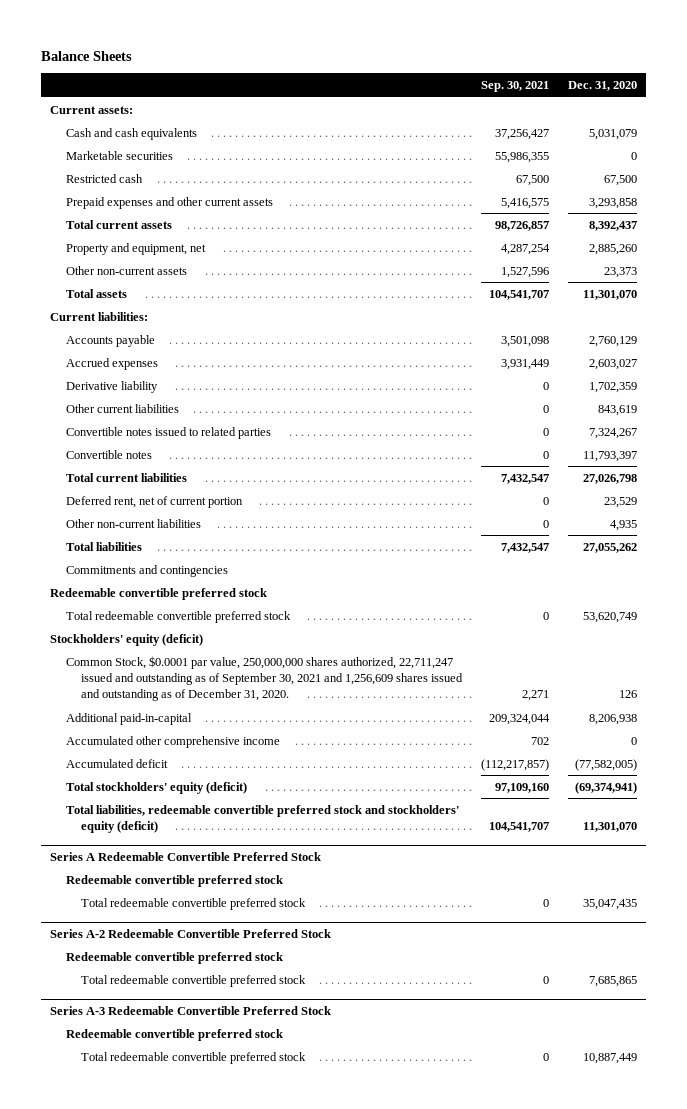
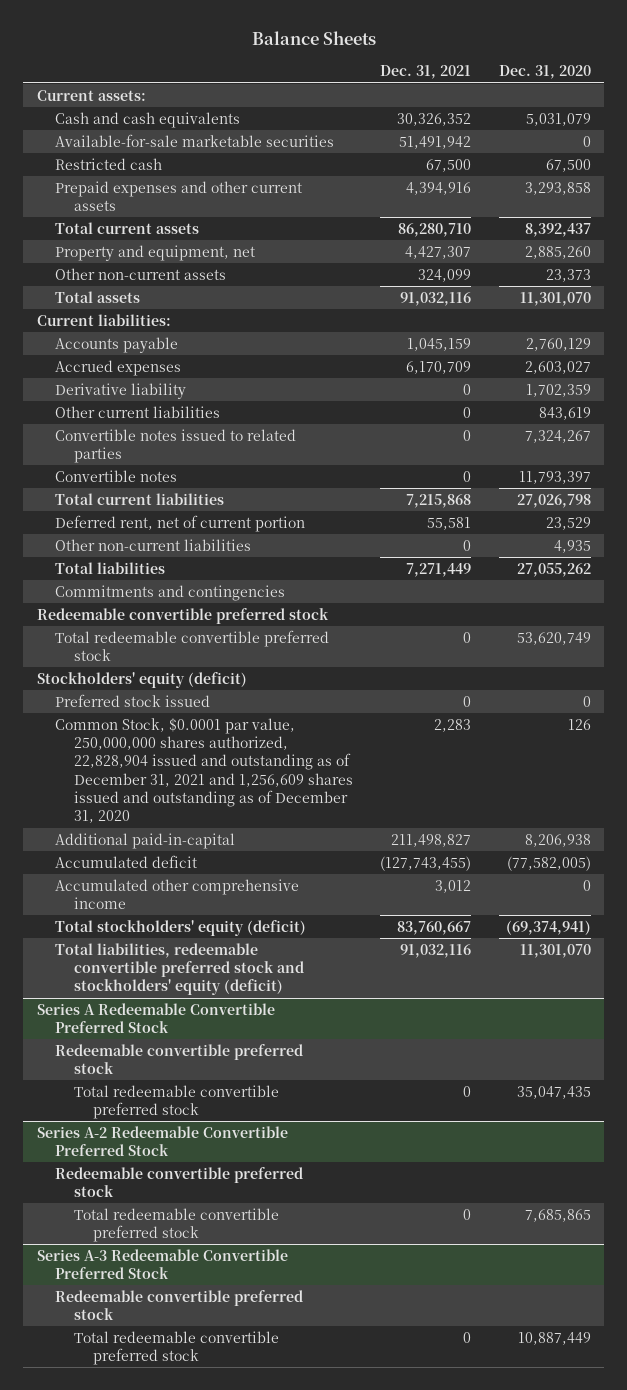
- | Sep. 30, 2021 | Dec. 31, 2020
+ | Dec. 31, 2021 | Dec. 31, 2020
- Marketable securities | 55,986,355 | 0
+ Available-for-sale marketable securities | 51,491,942 | 0
- Common Stock, $0.0001 par value, 250,000,000 shares authorized, 22,711,247 issued and outstanding as of September 30, 2021 and 1,256,609 shares issued and outstanding as of December 31, 2020. | 2,271 | 126
+ Preferred stock issued | 0 | 0
+ Common Stock, $0.0001 par value, 250,000,000 shares authorized, 22,828,904 issued and outstanding as of December 31, 2021 and 1,256,609 shares issued and outstanding as of December 31, 2020 | 2,283 | 126
moved down: Accumulated other comprehensive income | 3,012 | 0

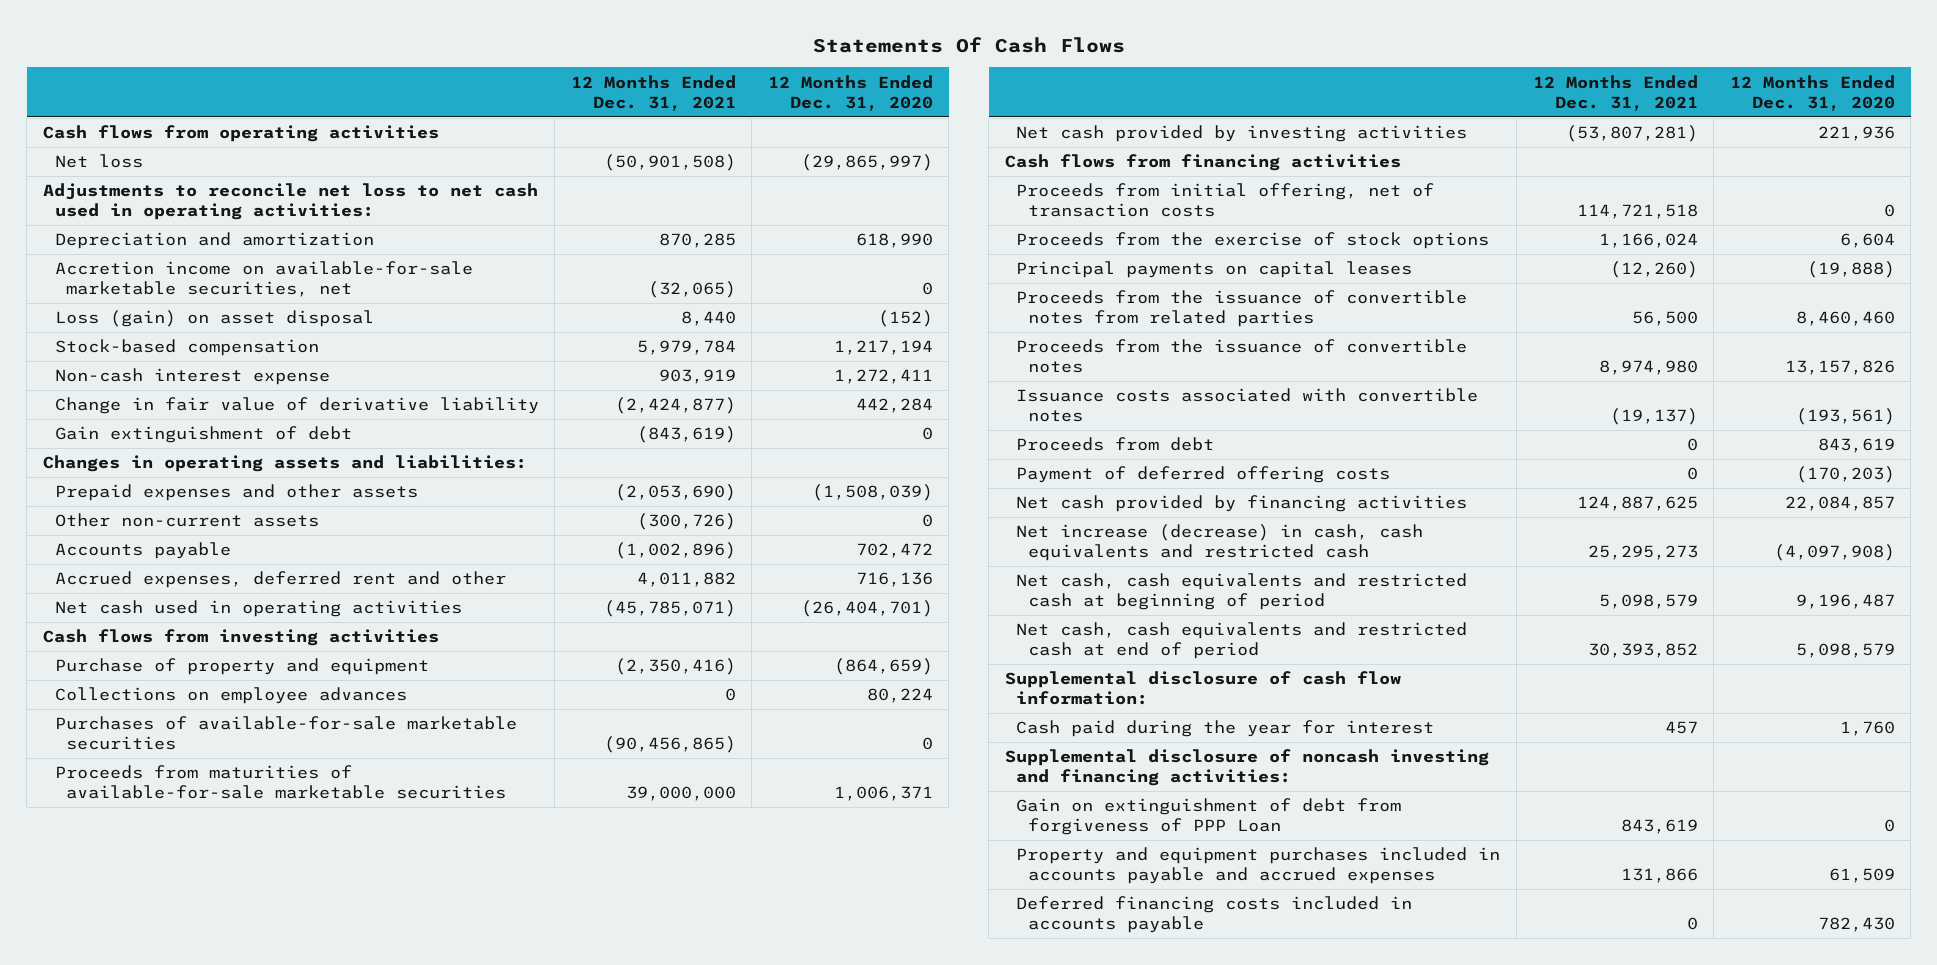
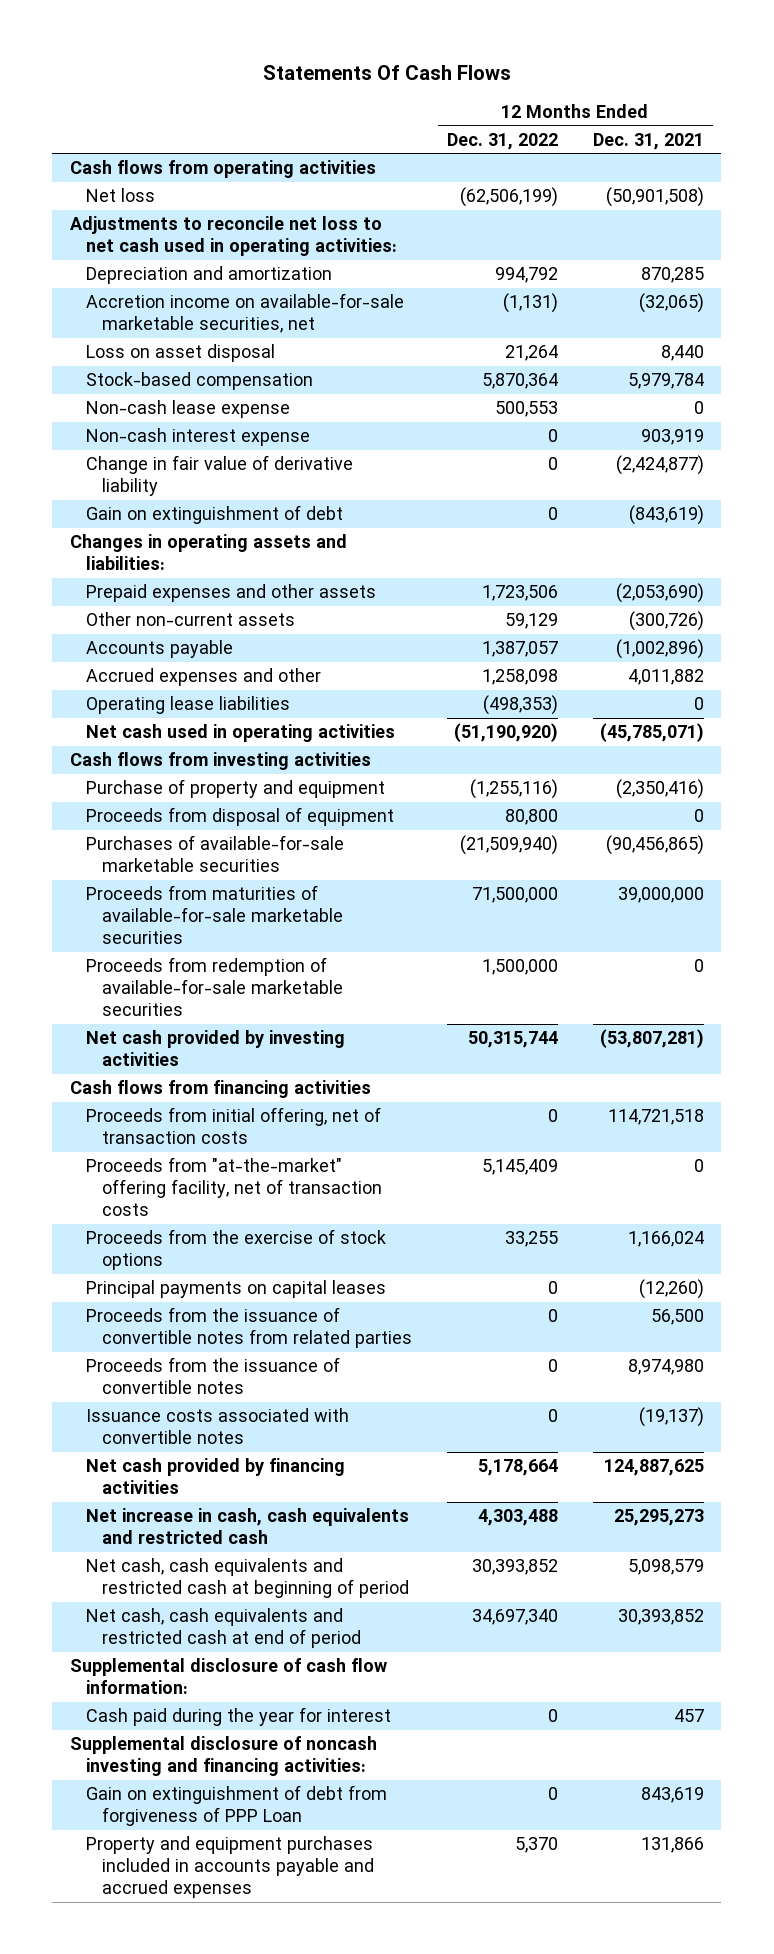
- | 12 Months Ended Dec. 31, 2021 | 12 Months Ended Dec. 31, 2020
+ | 12 Months Ended Dec. 31, 2022 | 12 Months Ended Dec. 31, 2021
- Loss (gain) on asset disposal | 8,440 | (152)
+ Loss on asset disposal | 21,264 | 8,440
+ Non-cash lease expense | 500,553 | 0
- Gain extinguishment of debt | (843,619) | 0
+ Gain on extinguishment of debt | 0 | (843,619)
- Accrued expenses, deferred rent and other | 4,011,882 | 716,136
+ Accrued expenses and other | 1,258,098 | 4,011,882
+ Operating lease liabilities | (498,353) | 0
- Collections on employee advances | 0 | 80,224
+ Proceeds from disposal of equipment | 80,800 | 0
+ Proceeds from redemption of available-for-sale marketable securities | 1,500,000 | 0
+ Proceeds from "at-the-market" offering facility, net of transaction costs | 5,145,409 | 0
- Proceeds from debt | 0 | 843,619
- Payment of deferred offering costs | 0 | (170,203)
- Net increase (decrease) in cash, cash equivalents and restricted cash | 25,295,273 | (4,097,908)
+ Net increase in cash, cash equivalents and restricted cash | 4,303,488 | 25,295,273
- Deferred financing costs included in accounts payable | 0 | 782,430

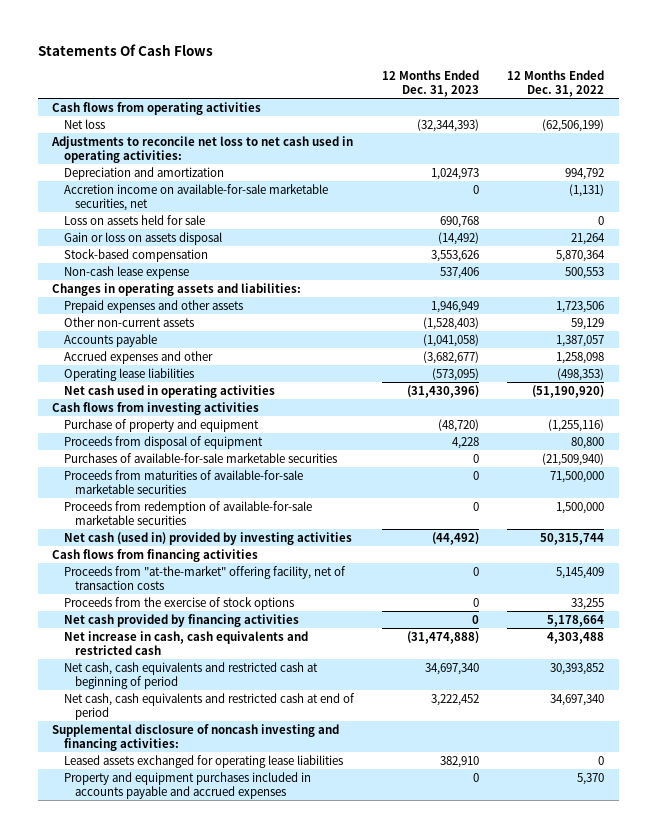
- | 12 Months Ended Dec. 31, 2022 | 12 Months Ended Dec. 31, 2021
+ | 12 Months Ended Dec. 31, 2023 | 12 Months Ended Dec. 31, 2022
- Loss on asset disposal | 21,264 | 8,440
+ Loss on assets held for sale | 690,768 | 0
+ Gain or loss on assets disposal | (14,492) | 21,264
- Non-cash interest expense | 0 | 903,919
- Change in fair value of derivative liability | 0 | (2,424,877)
- Gain on extinguishment of debt | 0 | (843,619)
- Net cash provided by investing activities | 50,315,744 | (53,807,281)
+ Net cash (used in) provided by investing activities | (44,492) | 50,315,744
- Proceeds from initial offering, net of transaction costs | 0 | 114,721,518
- Principal payments on capital leases | 0 | (12,260)
- Proceeds from the issuance of convertible notes from related parties | 0 | 56,500
- Proceeds from the issuance of convertible notes | 0 | 8,974,980
- Issuance costs associated with convertible notes | 0 | (19,137)
- Supplemental disclosure of cash flow information:
- Cash paid during the year for interest | 0 | 457
- Gain on extinguishment of debt from forgiveness of PPP Loan | 0 | 843,619
+ Leased assets exchanged for operating lease liabilities | 382,910 | 0

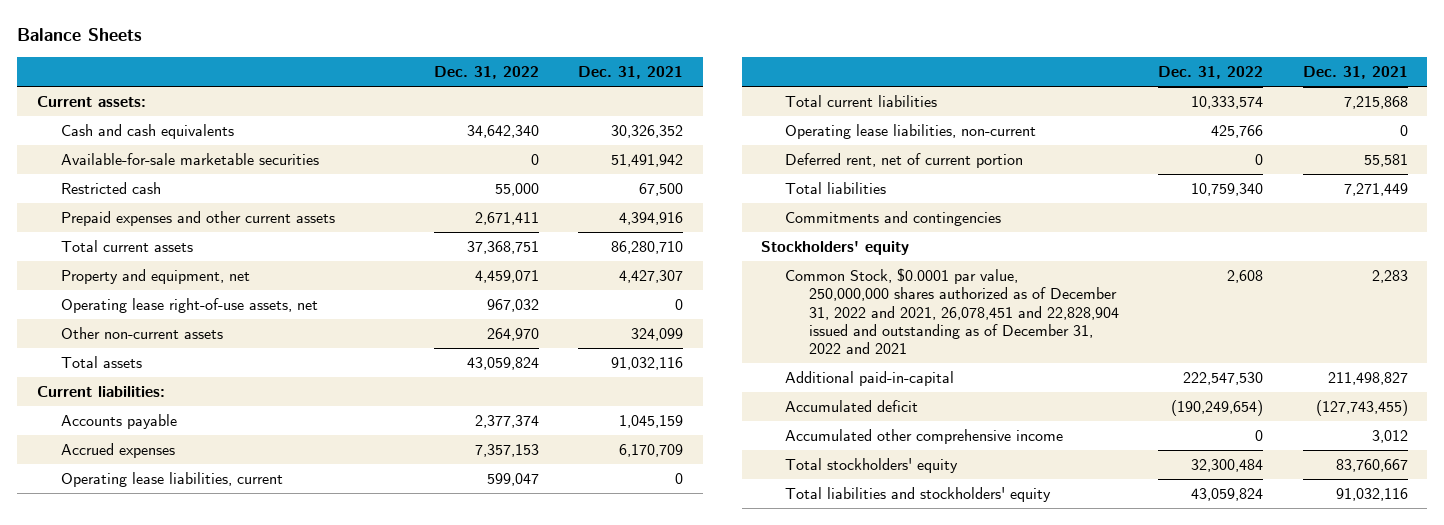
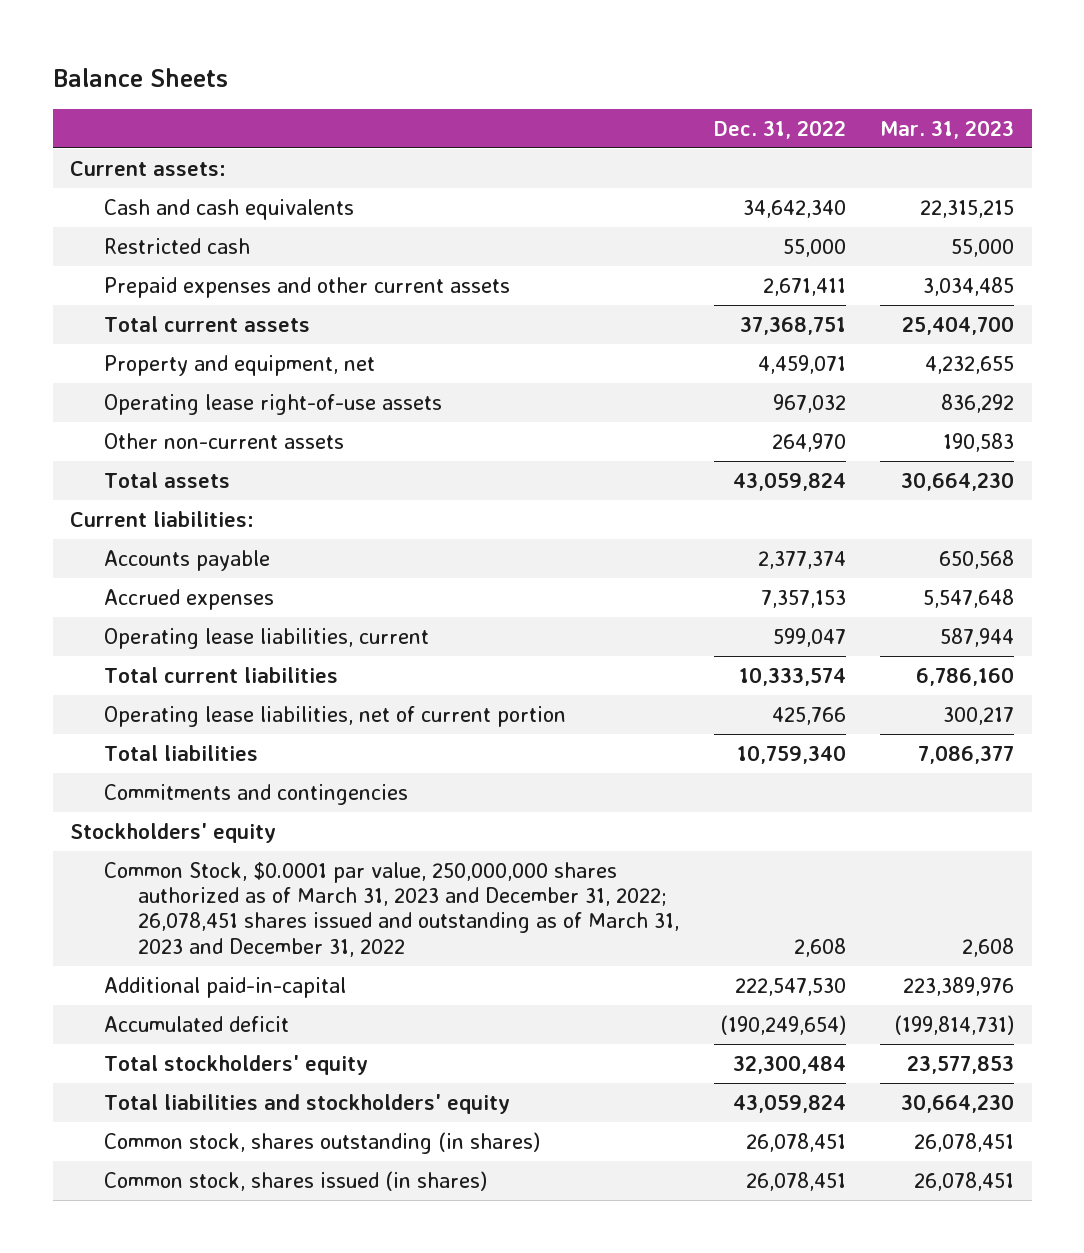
- | Dec. 31, 2022 | Dec. 31, 2021
+ | Dec. 31, 2022 | Mar. 31, 2023
- Available-for-sale marketable securities | 0 | 51,491,942
- Operating lease right-of-use assets, net | 967,032 | 0
+ Operating lease right-of-use assets | 967,032 | 836,292
- Operating lease liabilities, non-current | 425,766 | 0
- Deferred rent, net of current portion | 0 | 55,581
+ Operating lease liabilities, net of current portion | 425,766 | 300,217
- Common Stock, $0.0001 par value, 250,000,000 shares authorized as of December 31, 2022 and 2021, 26,078,451 and 22,828,904 issued and outstanding as of December 31, 2022 and 2021 | 2,608 | 2,283
+ Common Stock, $0.0001 par value, 250,000,000 shares authorized as of March 31, 2023 and December 31, 2022; 26,078,451 shares issued and outstanding as of March 31, 2023 and December 31, 2022 | 2,608 | 2,608
- Accumulated other comprehensive income | 0 | 3,012
+ Common stock, shares outstanding (in shares) | 26,078,451 | 26,078,451
+ Common stock, shares issued (in shares) | 26,078,451 | 26,078,451

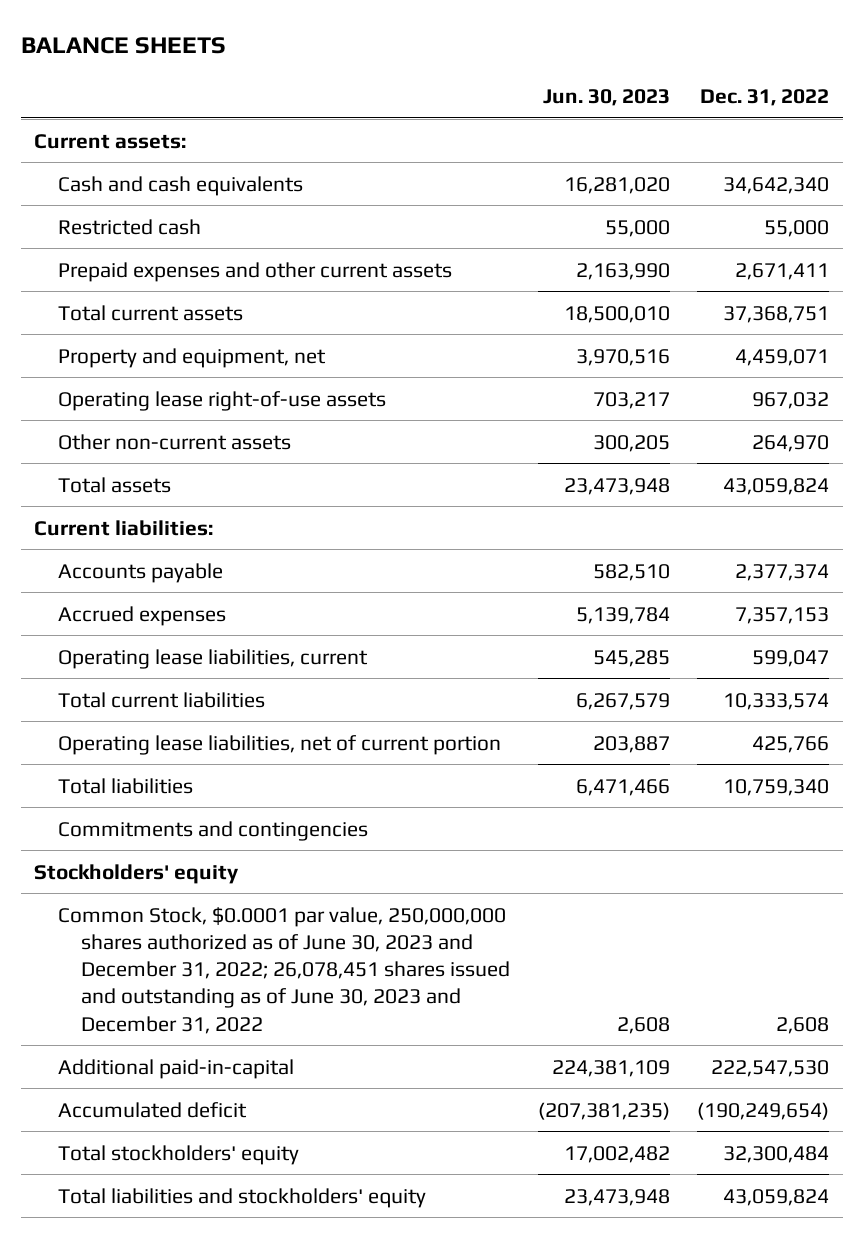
- Balance Sheets
+ BALANCE SHEETS
- | Dec. 31, 2022 | Mar. 31, 2023
+ | Jun. 30, 2023 | Dec. 31, 2022
- Common Stock, $0.0001 par value, 250,000,000 shares authorized as of March 31, 2023 and December 31, 2022; 26,078,451 shares issued and outstanding as of March 31, 2023 and December 31, 2022 | 2,608 | 2,608
+ Common Stock, $0.0001 par value, 250,000,000 shares authorized as of June 30, 2023 and December 31, 2022; 26,078,451 shares issued and outstanding as of June 30, 2023 and December 31, 2022 | 2,608 | 2,608
- Common stock, shares outstanding (in shares) | 26,078,451 | 26,078,451
- Common stock, shares issued (in shares) | 26,078,451 | 26,078,451

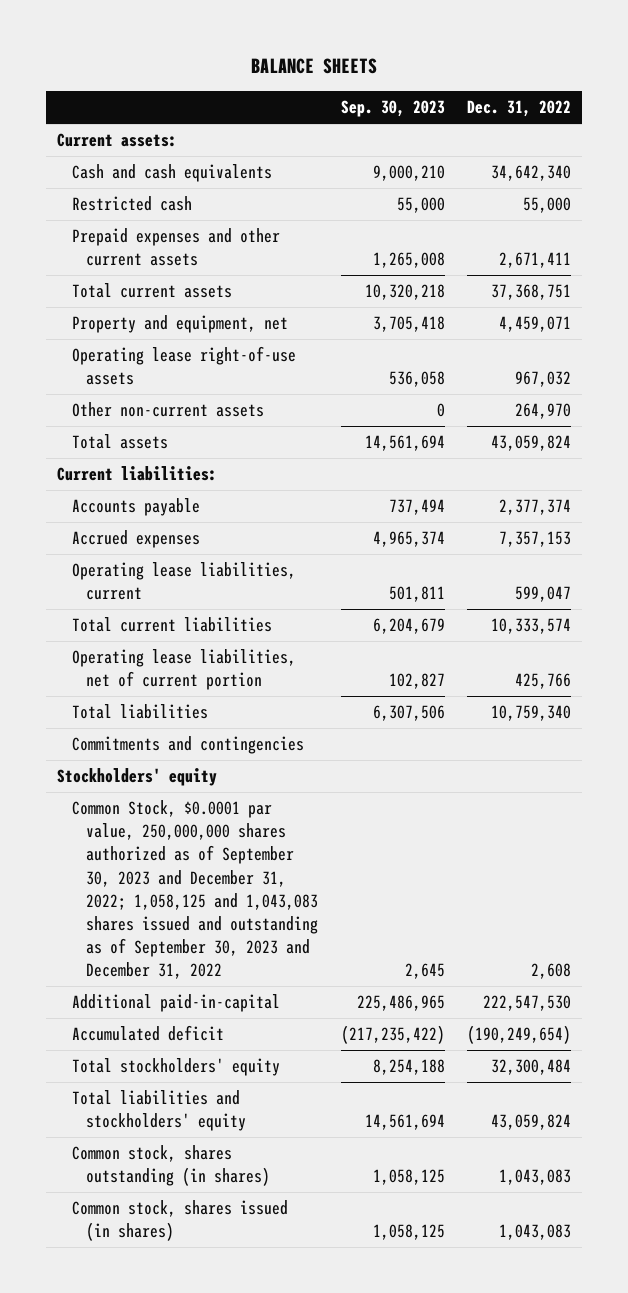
- | Jun. 30, 2023 | Dec. 31, 2022
+ | Sep. 30, 2023 | Dec. 31, 2022
- Common Stock, $0.0001 par value, 250,000,000 shares authorized as of June 30, 2023 and December 31, 2022; 26,078,451 shares issued and outstanding as of June 30, 2023 and December 31, 2022 | 2,608 | 2,608
+ Common Stock, $0.0001 par value, 250,000,000 shares authorized as of September 30, 2023 and December 31, 2022; 1,058,125 and 1,043,083 shares issued and outstanding as of September 30, 2023 and December 31, 2022 | 2,645 | 2,608
+ Common stock, shares outstanding (in shares) | 1,058,125 | 1,043,083
+ Common stock, shares issued (in shares) | 1,058,125 | 1,043,083

